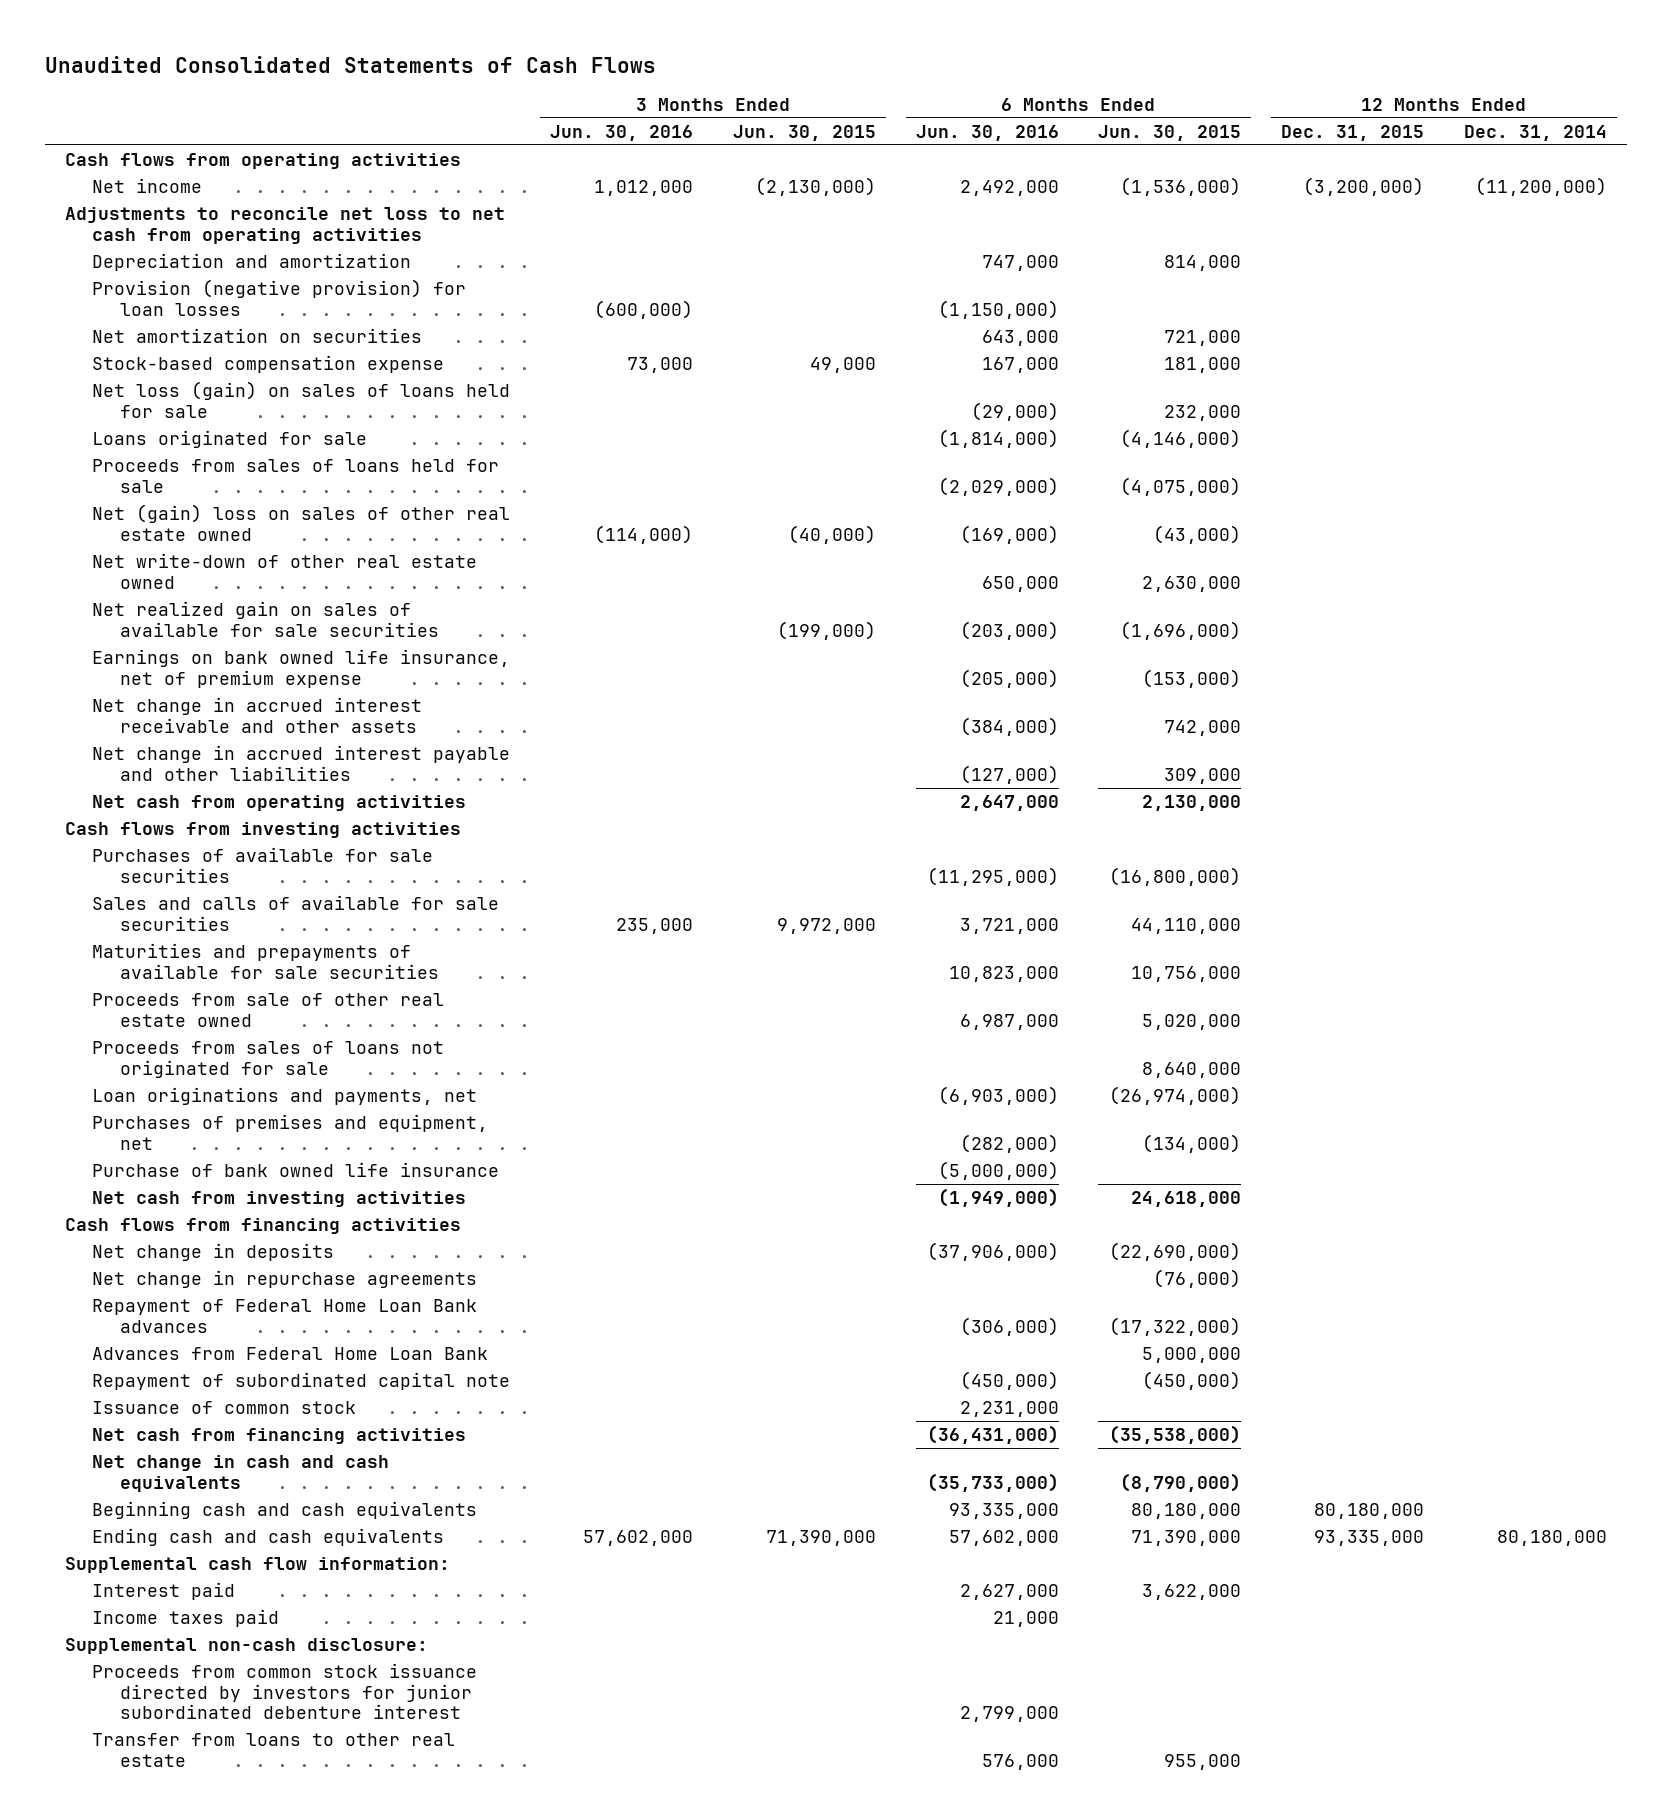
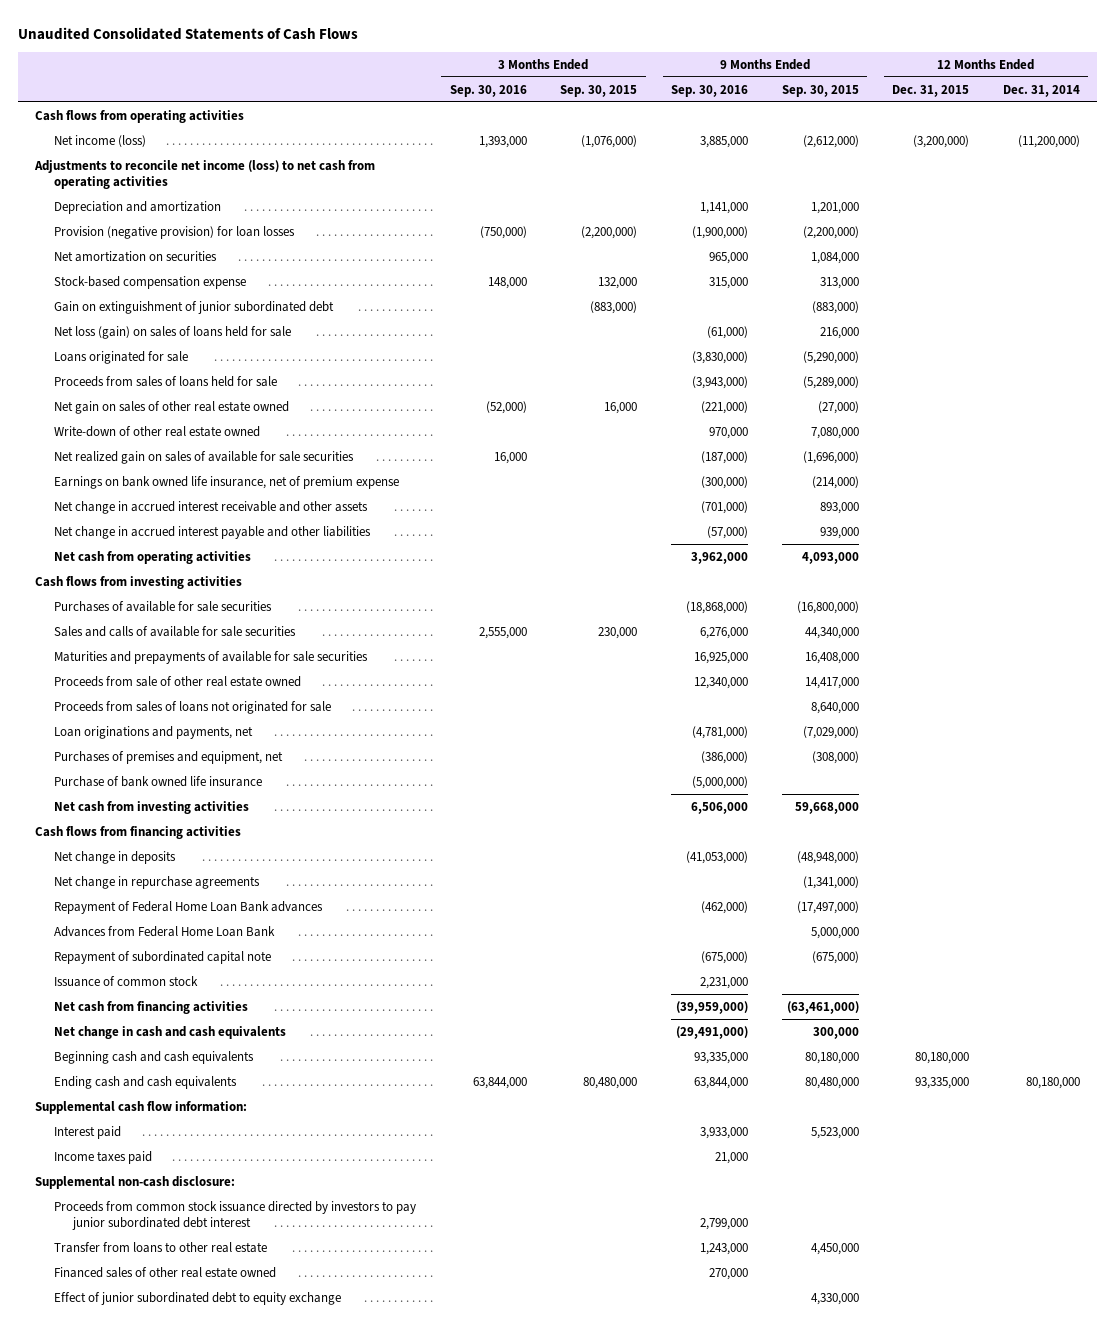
- | 3 Months Ended Jun. 30, 2016 | 3 Months Ended Jun. 30, 2015 | 6 Months Ended Jun. 30, 2016 | 6 Months Ended Jun. 30, 2015 | 12 Months Ended Dec. 31, 2015 | 12 Months Ended Dec. 31, 2014
+ | 3 Months Ended Sep. 30, 2016 | 3 Months Ended Sep. 30, 2015 | 9 Months Ended Sep. 30, 2016 | 9 Months Ended Sep. 30, 2015 | 12 Months Ended Dec. 31, 2015 | 12 Months Ended Dec. 31, 2014
- Net income | 1,012,000 | (2,130,000) | 2,492,000 | (1,536,000) | (3,200,000) | (11,200,000)
- Adjustments to reconcile net loss to net cash from operating activities
+ Net income (loss) | 1,393,000 | (1,076,000) | 3,885,000 | (2,612,000) | (3,200,000) | (11,200,000)
+ Adjustments to reconcile net income (loss) to net cash from operating activities
+ Gain on extinguishment of junior subordinated debt | | (883,000) | | (883,000) | |
- Net (gain) loss on sales of other real estate owned | (114,000) | (40,000) | (169,000) | (43,000) | |
- Net write-down of other real estate owned | | | 650,000 | 2,630,000 | |
+ Net gain on sales of other real estate owned | (52,000) | 16,000 | (221,000) | (27,000) | |
+ Write-down of other real estate owned | | | 970,000 | 7,080,000 | |
- Proceeds from common stock issuance directed by investors for junior subordinated debenture interest | | | 2,799,000 | | |
+ Proceeds from common stock issuance directed by investors to pay junior subordinated debt interest | | | 2,799,000 | | |
+ Financed sales of other real estate owned | | | 270,000 | | |
+ Effect of junior subordinated debt to equity exchange | | | | 4,330,000 | |

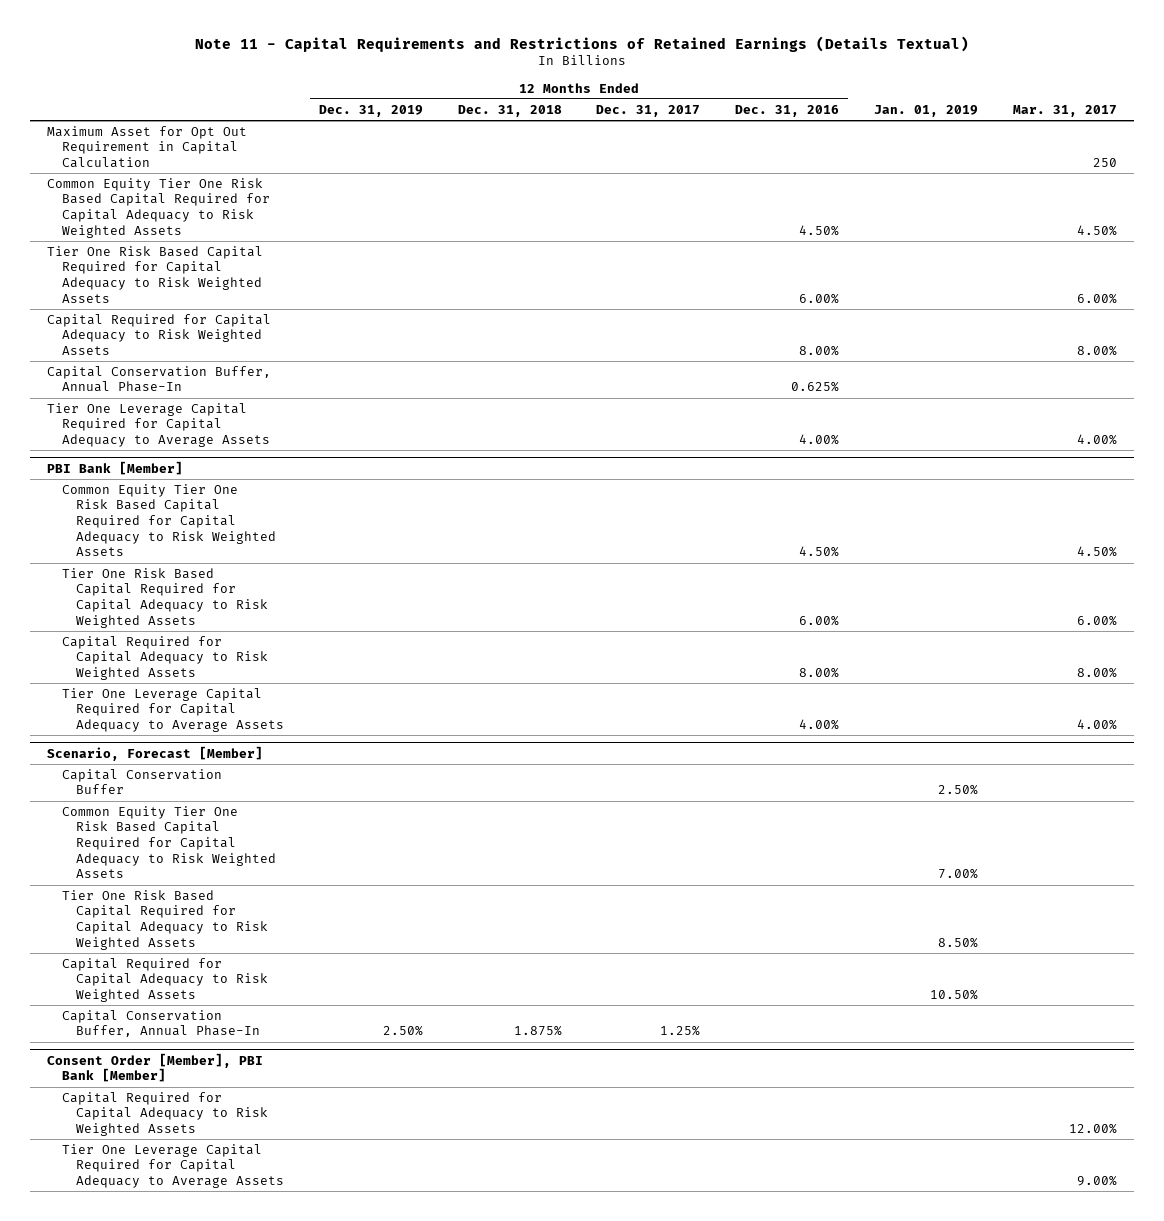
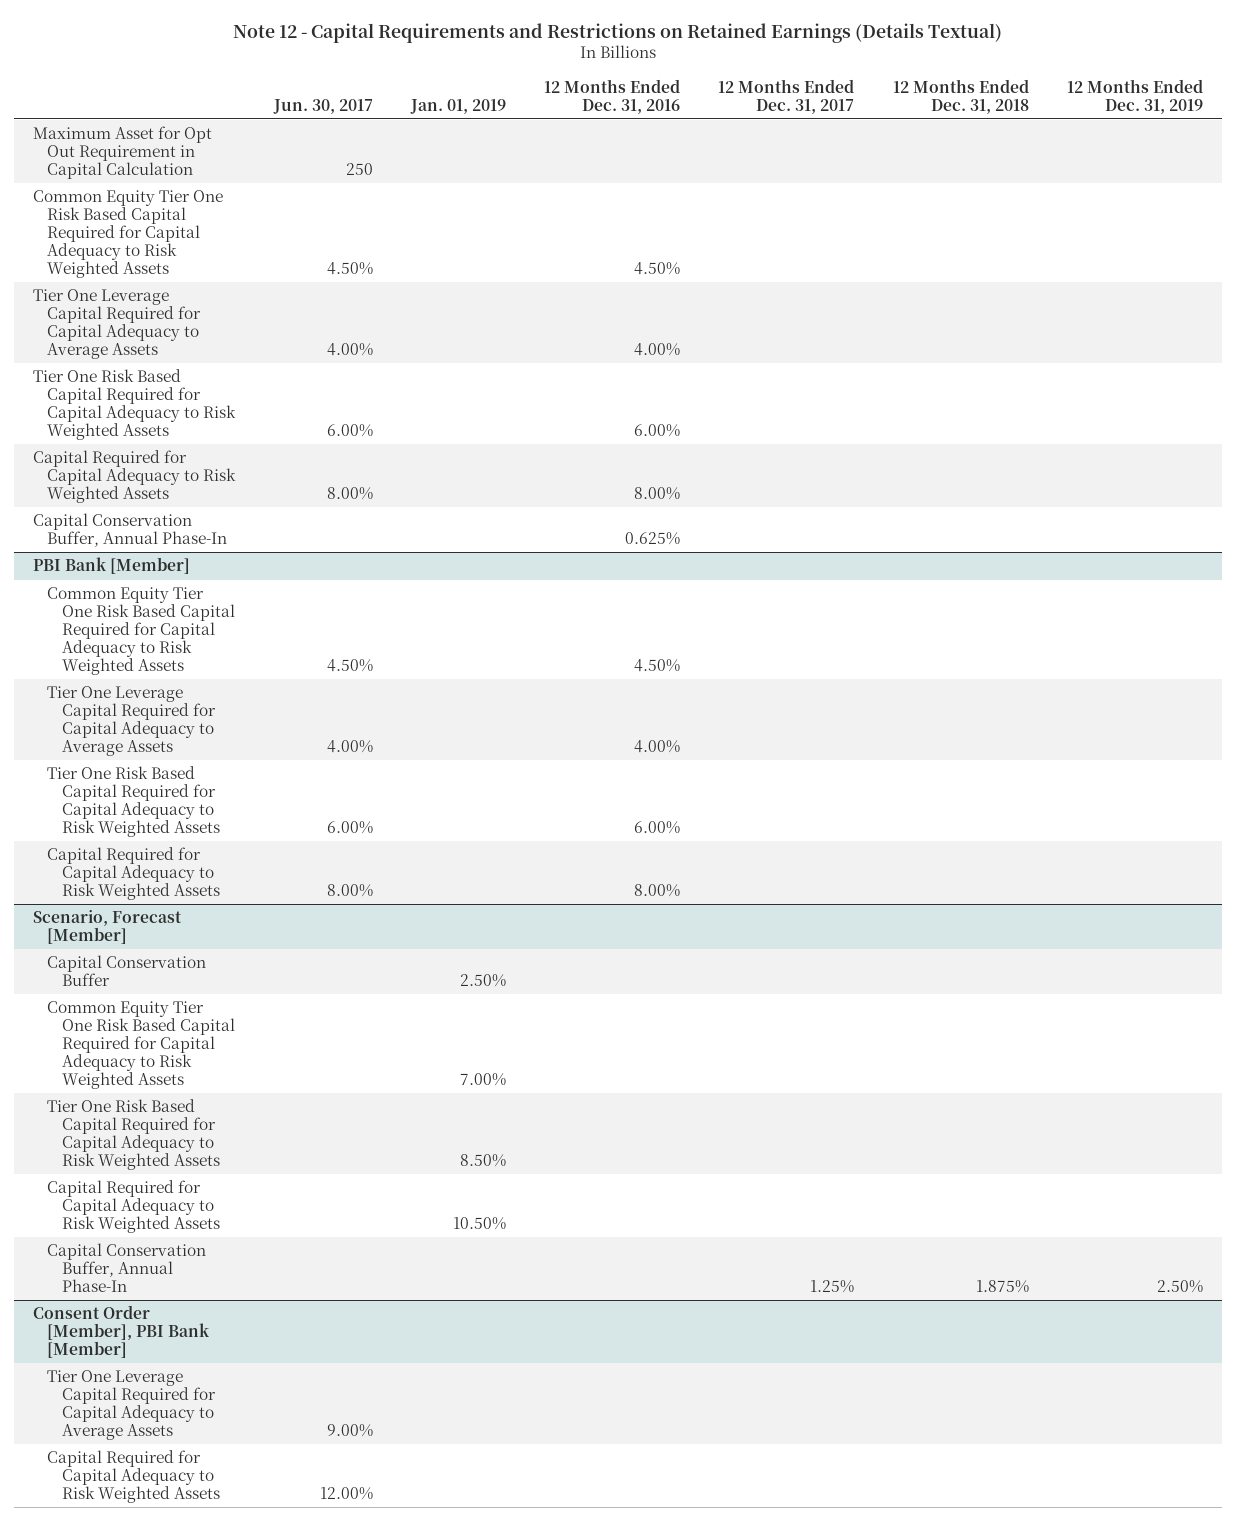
- Note 11 - Capital Requirements and Restrictions of Retained Earnings (Details Textual)
+ Note 12 - Capital Requirements and Restrictions on Retained Earnings (Details Textual)
- | 12 Months Ended Dec. 31, 2019 | 12 Months Ended Dec. 31, 2018 | 12 Months Ended Dec. 31, 2017 | 12 Months Ended Dec. 31, 2016 | Jan. 01, 2019 | Mar. 31, 2017
+ | Jun. 30, 2017 | Jan. 01, 2019 | 12 Months Ended Dec. 31, 2016 | 12 Months Ended Dec. 31, 2017 | 12 Months Ended Dec. 31, 2018 | 12 Months Ended Dec. 31, 2019
moved up: Tier One Leverage Capital Required for Capital Adequacy to Average Assets | 4.00% | | 4.00% | | |
@ PBI Bank [Member]
moved up: Tier One Leverage Capital Required for Capital Adequacy to Average Assets | 4.00% | | 4.00% | | |
@ Consent Order [Member], PBI Bank [Member]
moved down: Capital Required for Capital Adequacy to Risk Weighted Assets | 12.00% | | | | |

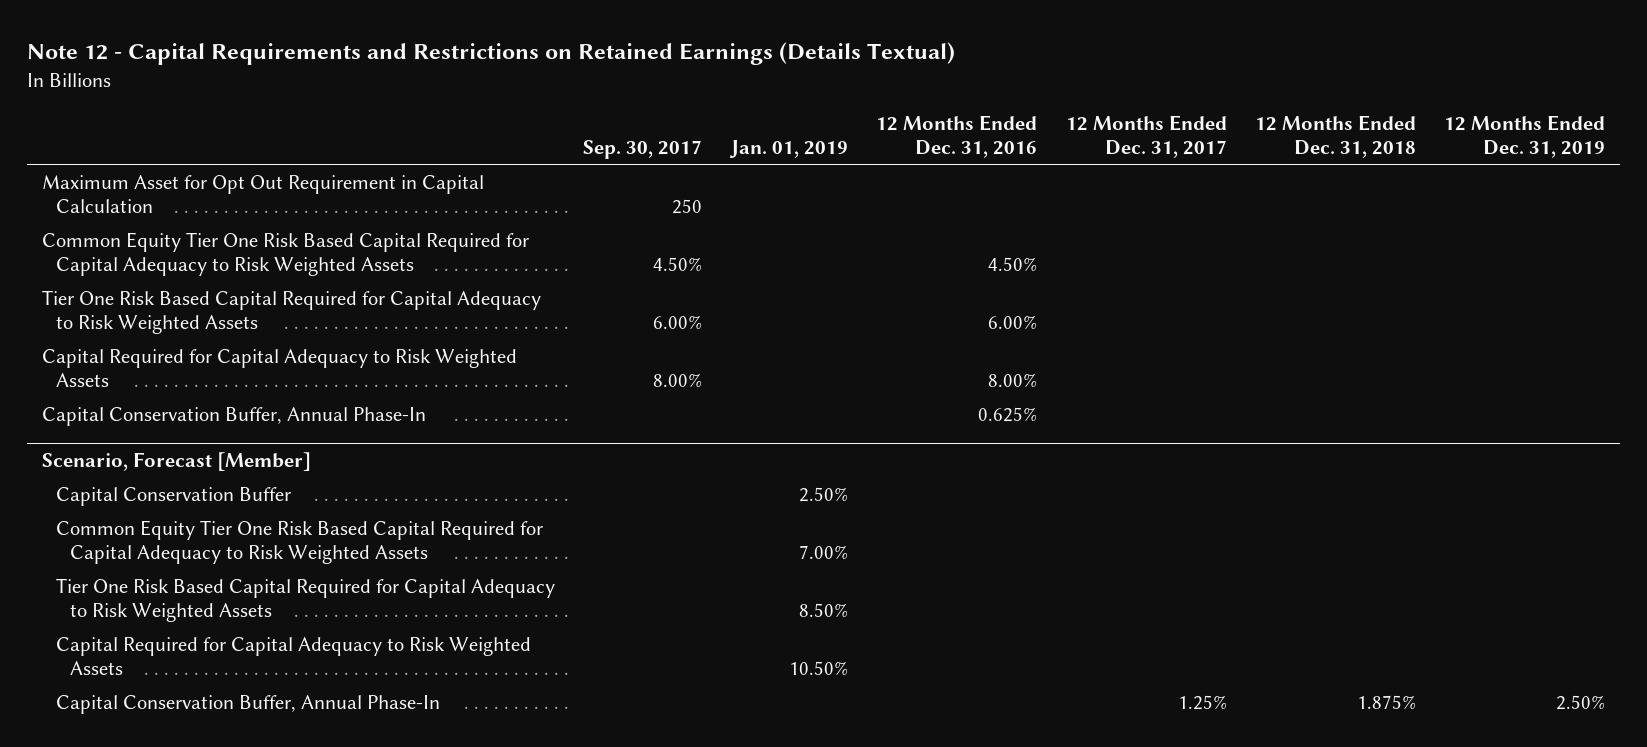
- | Jun. 30, 2017 | Jan. 01, 2019 | 12 Months Ended Dec. 31, 2016 | 12 Months Ended Dec. 31, 2017 | 12 Months Ended Dec. 31, 2018 | 12 Months Ended Dec. 31, 2019
+ | Sep. 30, 2017 | Jan. 01, 2019 | 12 Months Ended Dec. 31, 2016 | 12 Months Ended Dec. 31, 2017 | 12 Months Ended Dec. 31, 2018 | 12 Months Ended Dec. 31, 2019
- Tier One Leverage Capital Required for Capital Adequacy to Average Assets | 4.00% | | 4.00% | | |
- PBI Bank [Member]
- Common Equity Tier One Risk Based Capital Required for Capital Adequacy to Risk Weighted Assets | 4.50% | | 4.50% | | |
- Tier One Leverage Capital Required for Capital Adequacy to Average Assets | 4.00% | | 4.00% | | |
- Tier One Risk Based Capital Required for Capital Adequacy to Risk Weighted Assets | 6.00% | | 6.00% | | |
- Capital Required for Capital Adequacy to Risk Weighted Assets | 8.00% | | 8.00% | | |
- Consent Order [Member], PBI Bank [Member]
- Tier One Leverage Capital Required for Capital Adequacy to Average Assets | 9.00% | | | | |
- Capital Required for Capital Adequacy to Risk Weighted Assets | 12.00% | | | | |

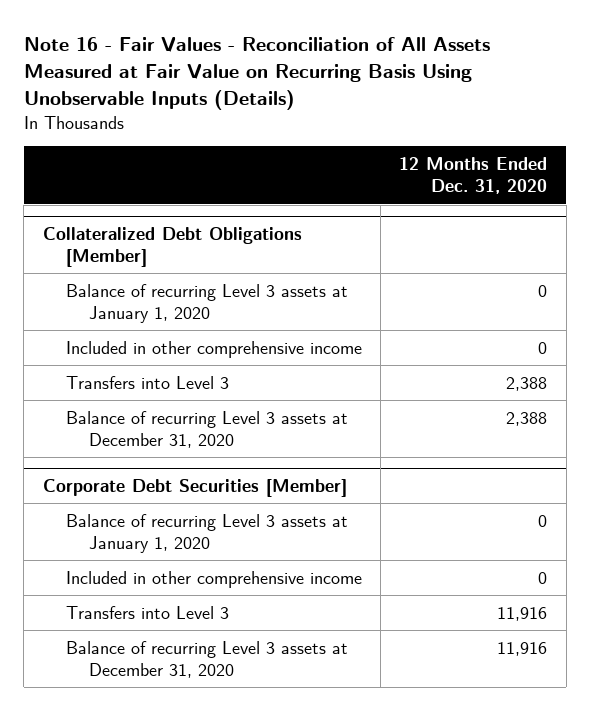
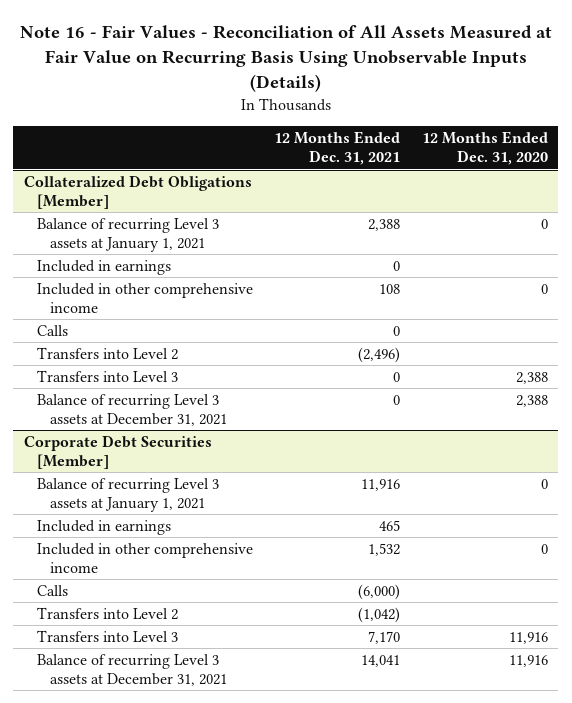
- | 12 Months Ended Dec. 31, 2020
+ | 12 Months Ended Dec. 31, 2021 | 12 Months Ended Dec. 31, 2020
@ Collateralized Debt Obligations [Member]
- Balance of recurring Level 3 assets at January 1, 2020 | 0
+ Balance of recurring Level 3 assets at January 1, 2021 | 2,388 | 0
+ Included in earnings | 0 |
+ Calls | 0 |
+ Transfers into Level 2 | (2,496) |
- Balance of recurring Level 3 assets at December 31, 2020 | 2,388
+ Balance of recurring Level 3 assets at December 31, 2021 | 0 | 2,388
@ Corporate Debt Securities [Member]
- Balance of recurring Level 3 assets at January 1, 2020 | 0
+ Balance of recurring Level 3 assets at January 1, 2021 | 11,916 | 0
+ Included in earnings | 465 |
+ Calls | (6,000) |
+ Transfers into Level 2 | (1,042) |
- Balance of recurring Level 3 assets at December 31, 2020 | 11,916
+ Balance of recurring Level 3 assets at December 31, 2021 | 14,041 | 11,916

